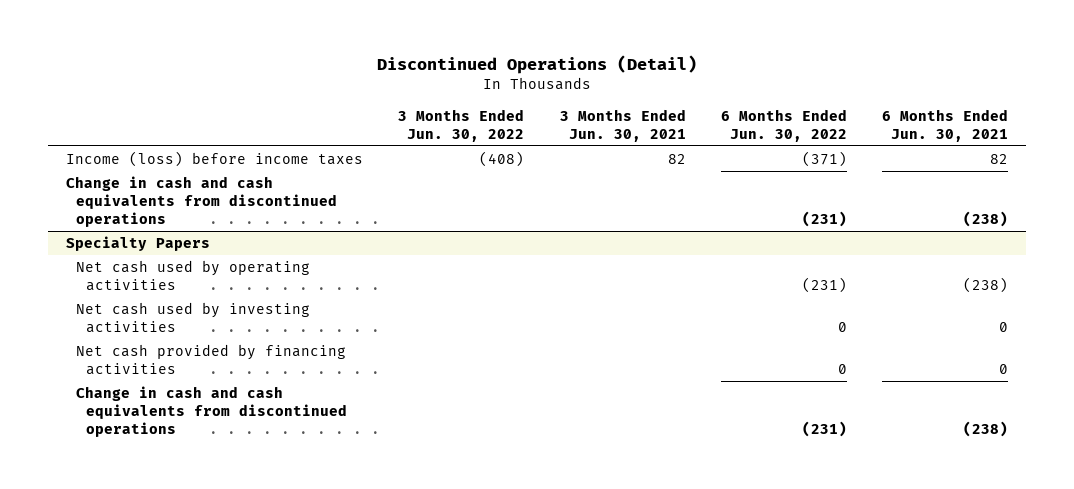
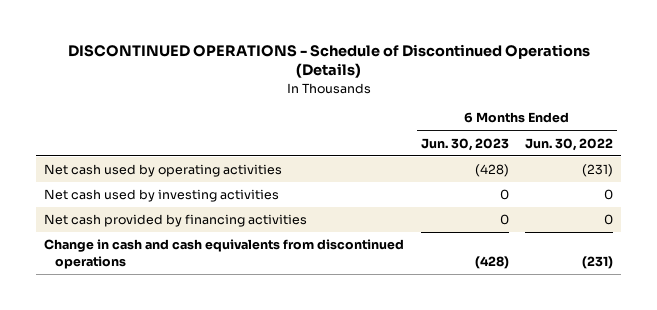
- Discontinued Operations (Detail)
+ DISCONTINUED OPERATIONS - Schedule of Discontinued Operations (Details)
- | 3 Months Ended Jun. 30, 2022 | 3 Months Ended Jun. 30, 2021 | 6 Months Ended Jun. 30, 2022 | 6 Months Ended Jun. 30, 2021
+ | 6 Months Ended Jun. 30, 2023 | 6 Months Ended Jun. 30, 2022
- Income (loss) before income taxes | (408) | 82 | (371) | 82
- Change in cash and cash equivalents from discontinued operations | | | (231) | (238)
- Specialty Papers

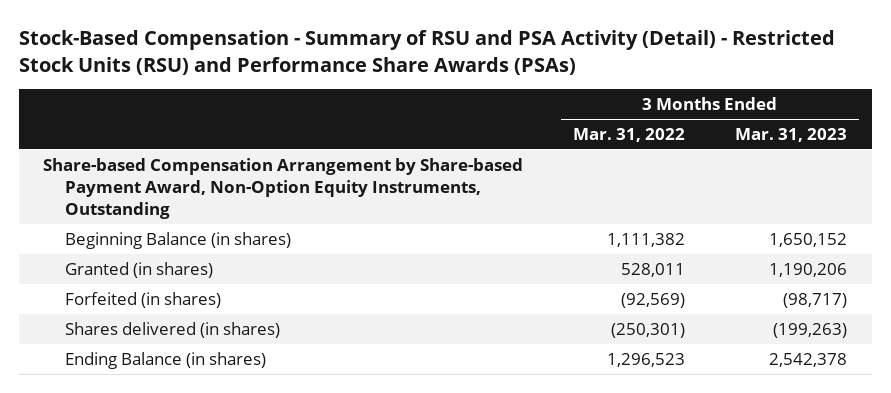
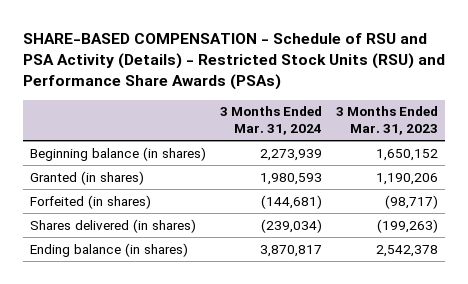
- Stock-Based Compensation - Summary of RSU and PSA Activity (Detail) - Restricted Stock Units (RSU) and Performance Share Awards (PSAs)
+ SHARE-BASED COMPENSATION - Schedule of RSU and PSA Activity (Details) - Restricted Stock Units (RSU) and Performance Share Awards (PSAs)
- | 3 Months Ended Mar. 31, 2022 | 3 Months Ended Mar. 31, 2023
+ | 3 Months Ended Mar. 31, 2024 | 3 Months Ended Mar. 31, 2023
- Share-based Compensation Arrangement by Share-based Payment Award, Non-Option Equity Instruments, Outstanding
- Beginning Balance (in shares) | 1,111,382 | 1,650,152
+ Beginning balance (in shares) | 2,273,939 | 1,650,152
- Ending Balance (in shares) | 1,296,523 | 2,542,378
+ Ending balance (in shares) | 3,870,817 | 2,542,378

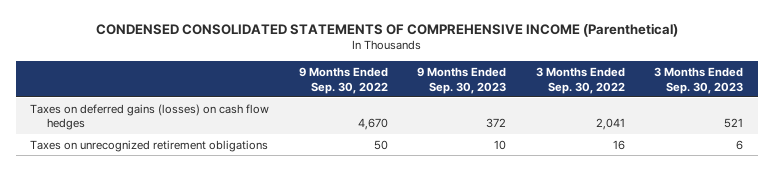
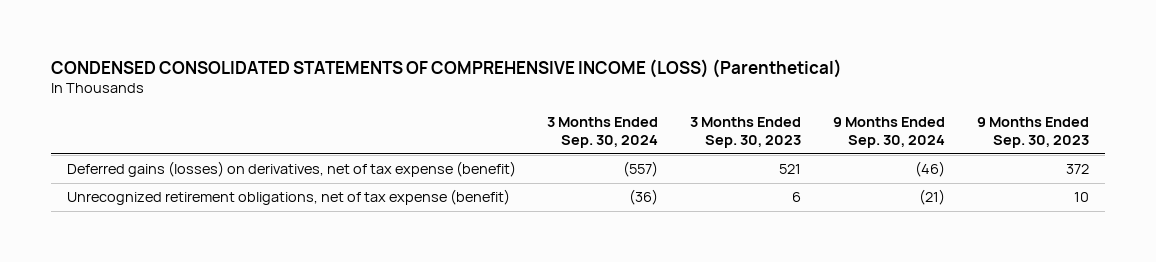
- CONDENSED CONSOLIDATED STATEMENTS OF COMPREHENSIVE INCOME (Parenthetical)
+ CONDENSED CONSOLIDATED STATEMENTS OF COMPREHENSIVE INCOME (LOSS) (Parenthetical)
- | 9 Months Ended Sep. 30, 2022 | 9 Months Ended Sep. 30, 2023 | 3 Months Ended Sep. 30, 2022 | 3 Months Ended Sep. 30, 2023
+ | 3 Months Ended Sep. 30, 2024 | 3 Months Ended Sep. 30, 2023 | 9 Months Ended Sep. 30, 2024 | 9 Months Ended Sep. 30, 2023
- Taxes on deferred gains (losses) on cash flow hedges | 4,670 | 372 | 2,041 | 521
- Taxes on unrecognized retirement obligations | 50 | 10 | 16 | 6
+ Deferred gains (losses) on derivatives, net of tax expense (benefit) | (557) | 521 | (46) | 372
+ Unrecognized retirement obligations, net of tax expense (benefit) | (36) | 6 | (21) | 10

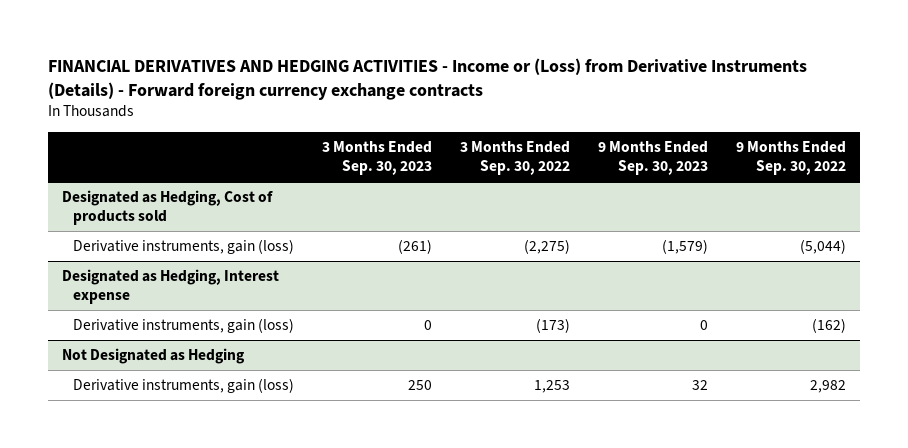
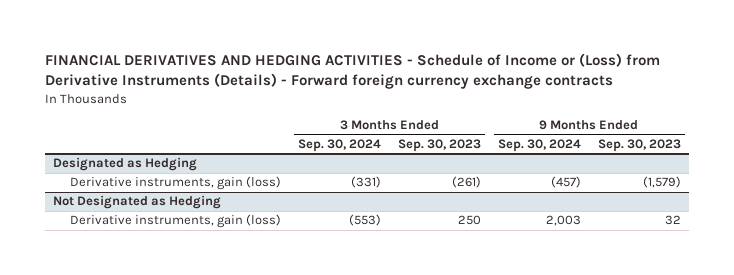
- FINANCIAL DERIVATIVES AND HEDGING ACTIVITIES - Income or (Loss) from Derivative Instruments (Details) - Forward foreign currency exchange contracts
+ FINANCIAL DERIVATIVES AND HEDGING ACTIVITIES - Schedule of Income or (Loss) from Derivative Instruments (Details) - Forward foreign currency exchange contracts
- | 3 Months Ended Sep. 30, 2023 | 3 Months Ended Sep. 30, 2022 | 9 Months Ended Sep. 30, 2023 | 9 Months Ended Sep. 30, 2022
+ | 3 Months Ended Sep. 30, 2024 | 3 Months Ended Sep. 30, 2023 | 9 Months Ended Sep. 30, 2024 | 9 Months Ended Sep. 30, 2023
- Designated as Hedging, Cost of products sold
+ Designated as Hedging
- Designated as Hedging, Interest expense
- Derivative instruments, gain (loss) | 0 | (173) | 0 | (162)

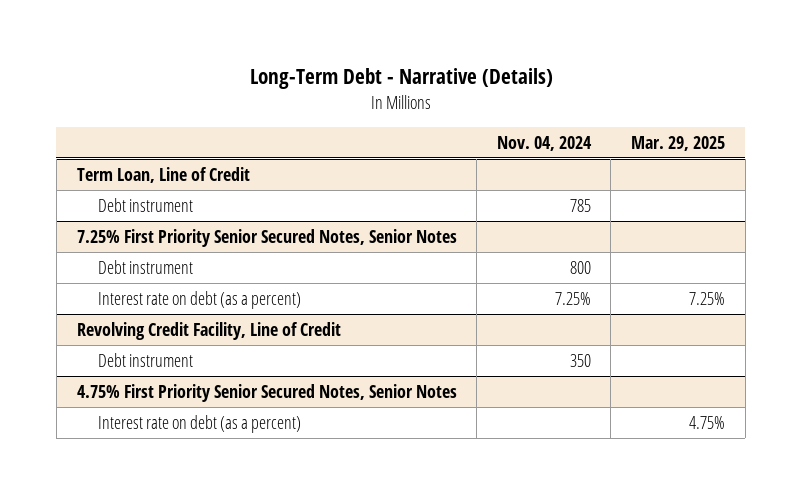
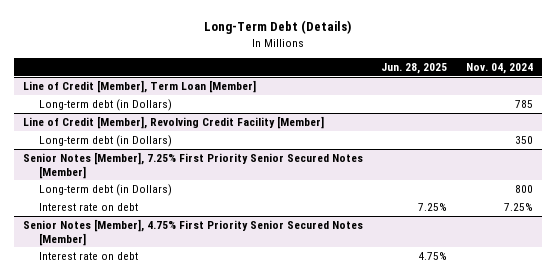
- Long-Term Debt - Narrative (Details)
+ Long-Term Debt (Details)
- | Nov. 04, 2024 | Mar. 29, 2025
+ | Jun. 28, 2025 | Nov. 04, 2024
- Term Loan, Line of Credit
- Debt instrument | 785 |
- 7.25% First Priority Senior Secured Notes, Senior Notes
- Debt instrument | 800 |
- Interest rate on debt (as a percent) | 7.25% | 7.25%
- Revolving Credit Facility, Line of Credit
- Debt instrument | 350 |
- 4.75% First Priority Senior Secured Notes, Senior Notes
- Interest rate on debt (as a percent) | | 4.75%
+ Line of Credit [Member], Term Loan [Member]
+ Long-term debt (in Dollars) | | 785
+ Line of Credit [Member], Revolving Credit Facility [Member]
+ Long-term debt (in Dollars) | | 350
+ Senior Notes [Member], 7.25% First Priority Senior Secured Notes [Member]
+ Long-term debt (in Dollars) | | 800
+ Interest rate on debt | 7.25% | 7.25%
+ Senior Notes [Member], 4.75% First Priority Senior Secured Notes [Member]
+ Interest rate on debt | 4.75% |

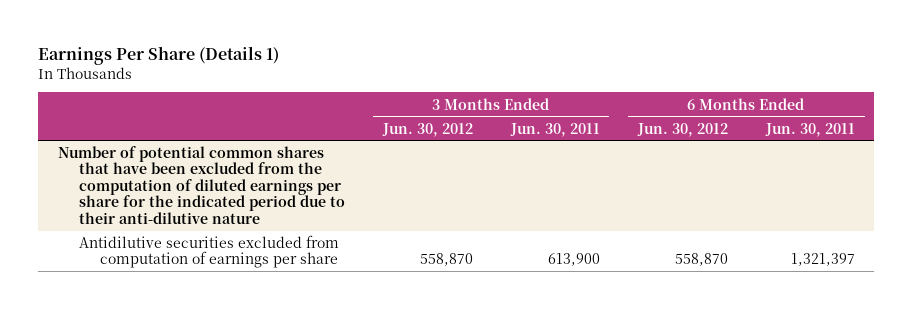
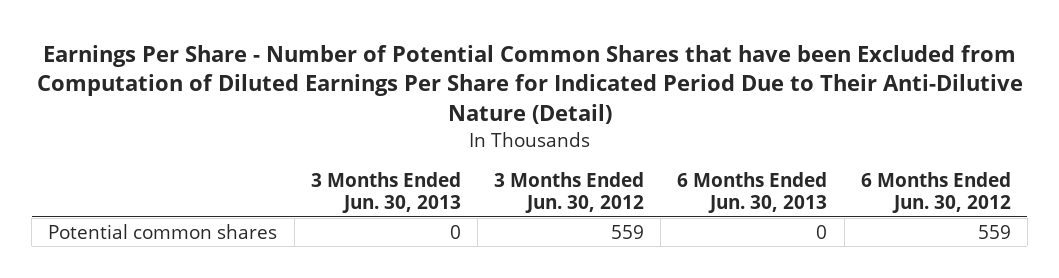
- Earnings Per Share (Details 1)
+ Earnings Per Share - Number of Potential Common Shares that have been Excluded from Computation of Diluted Earnings Per Share for Indicated Period Due to Their Anti-Dilutive Nature (Detail)
- | 3 Months Ended Jun. 30, 2012 | 3 Months Ended Jun. 30, 2011 | 6 Months Ended Jun. 30, 2012 | 6 Months Ended Jun. 30, 2011
+ | 3 Months Ended Jun. 30, 2013 | 3 Months Ended Jun. 30, 2012 | 6 Months Ended Jun. 30, 2013 | 6 Months Ended Jun. 30, 2012
- Number of potential common shares that have been excluded from the computation of diluted earnings per share for the indicated period due to their anti-dilutive nature
- Antidilutive securities excluded from computation of earnings per share | 558,870 | 613,900 | 558,870 | 1,321,397
+ Potential common shares | 0 | 559 | 0 | 559

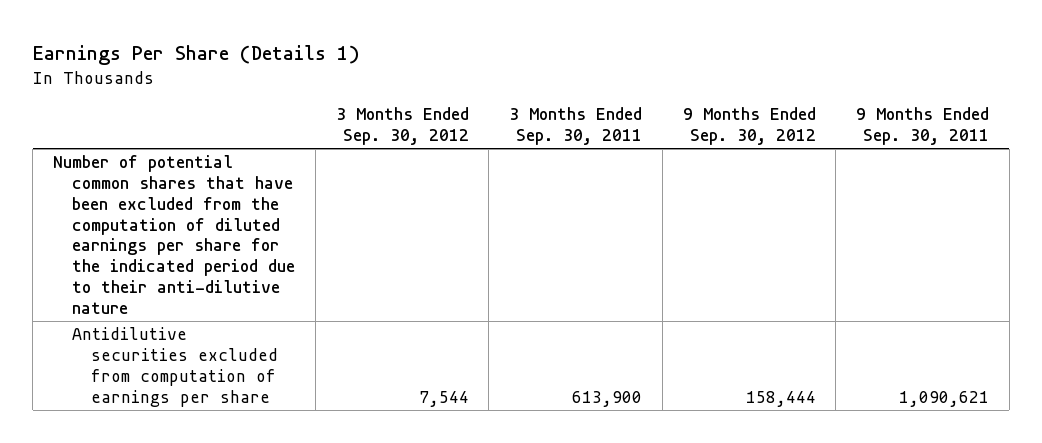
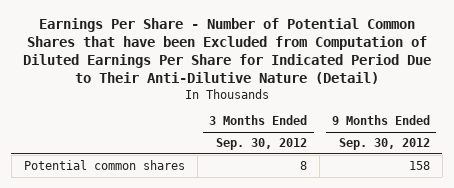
- Earnings Per Share (Details 1)
+ Earnings Per Share - Number of Potential Common Shares that have been Excluded from Computation of Diluted Earnings Per Share for Indicated Period Due to Their Anti-Dilutive Nature (Detail)
- | 3 Months Ended Sep. 30, 2012 | 3 Months Ended Sep. 30, 2011 | 9 Months Ended Sep. 30, 2012 | 9 Months Ended Sep. 30, 2011
+ | 3 Months Ended Sep. 30, 2012 | 9 Months Ended Sep. 30, 2012
- Number of potential common shares that have been excluded from the computation of diluted earnings per share for the indicated period due to their anti-dilutive nature
- Antidilutive securities excluded from computation of earnings per share | 7,544 | 613,900 | 158,444 | 1,090,621
+ Potential common shares | 8 | 158

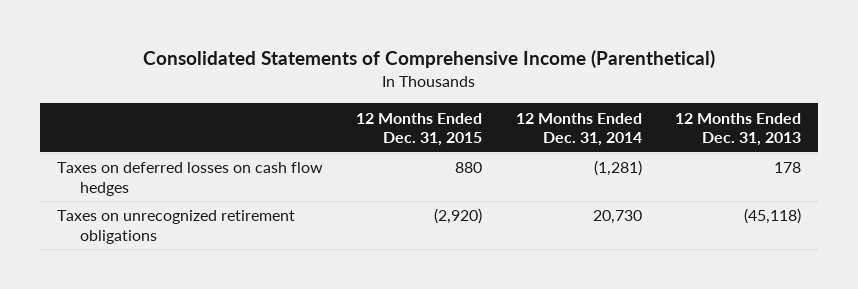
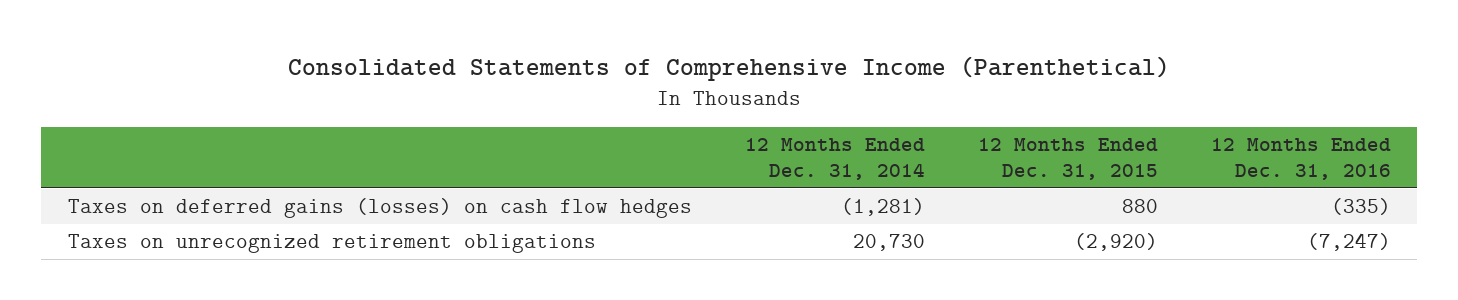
- | 12 Months Ended Dec. 31, 2015 | 12 Months Ended Dec. 31, 2014 | 12 Months Ended Dec. 31, 2013
+ | 12 Months Ended Dec. 31, 2014 | 12 Months Ended Dec. 31, 2015 | 12 Months Ended Dec. 31, 2016
- Taxes on deferred losses on cash flow hedges | 880 | (1,281) | 178
+ Taxes on deferred gains (losses) on cash flow hedges | (1,281) | 880 | (335)

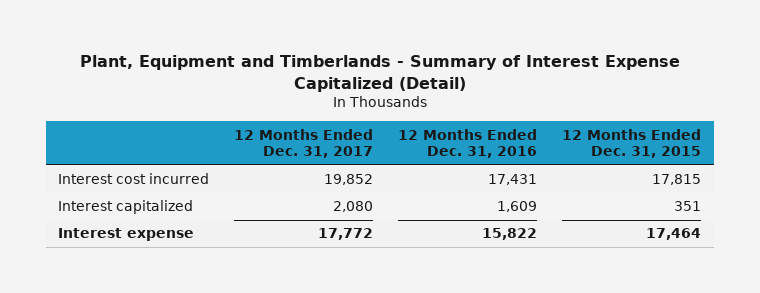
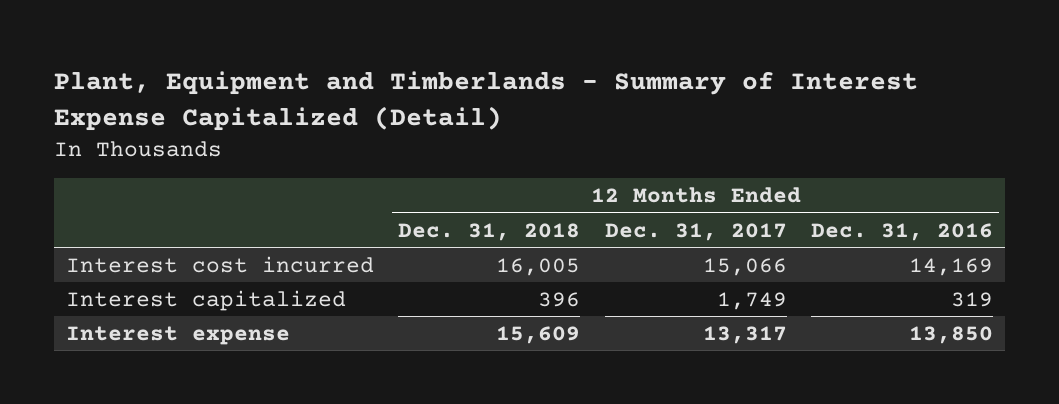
- | 12 Months Ended Dec. 31, 2017 | 12 Months Ended Dec. 31, 2016 | 12 Months Ended Dec. 31, 2015
+ | 12 Months Ended Dec. 31, 2018 | 12 Months Ended Dec. 31, 2017 | 12 Months Ended Dec. 31, 2016
- Interest cost incurred | 19,852 | 17,431 | 17,815
- Interest capitalized | 2,080 | 1,609 | 351
- Interest expense | 17,772 | 15,822 | 17,464
+ Interest cost incurred | 16,005 | 15,066 | 14,169
+ Interest capitalized | 396 | 1,749 | 319
+ Interest expense | 15,609 | 13,317 | 13,850

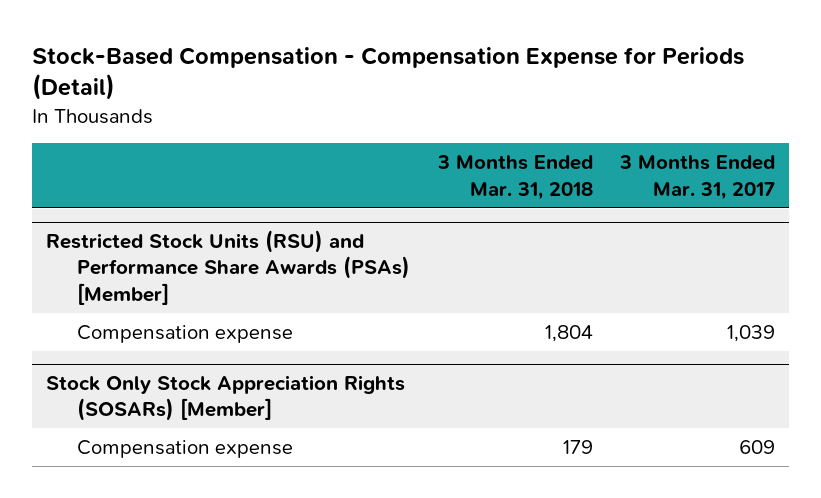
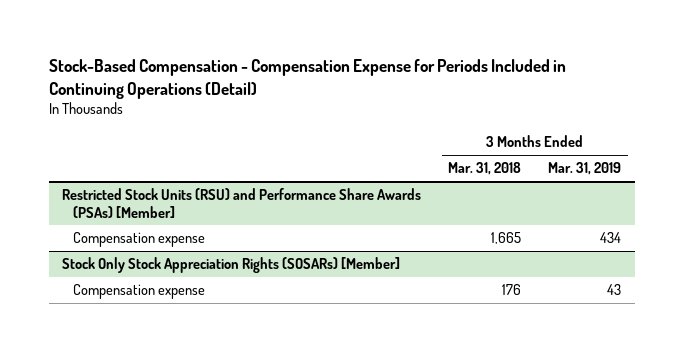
- Stock-Based Compensation - Compensation Expense for Periods (Detail)
+ Stock-Based Compensation - Compensation Expense for Periods Included in Continuing Operations (Detail)
- | 3 Months Ended Mar. 31, 2018 | 3 Months Ended Mar. 31, 2017
+ | 3 Months Ended Mar. 31, 2018 | 3 Months Ended Mar. 31, 2019
@ Restricted Stock Units (RSU) and Performance Share Awards (PSAs) [Member]
- Compensation expense | 1,804 | 1,039
+ Compensation expense | 1,665 | 434
@ Stock Only Stock Appreciation Rights (SOSARs) [Member]
- Compensation expense | 179 | 609
+ Compensation expense | 176 | 43

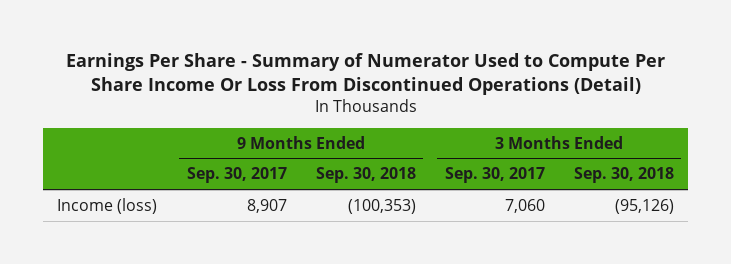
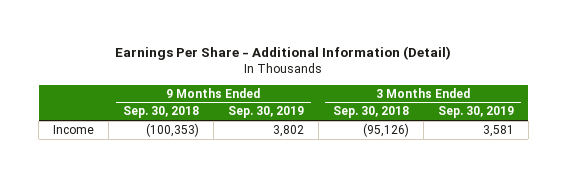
- Earnings Per Share - Summary of Numerator Used to Compute Per Share Income Or Loss From Discontinued Operations (Detail)
+ Earnings Per Share - Additional Information (Detail)
- | 9 Months Ended Sep. 30, 2017 | 9 Months Ended Sep. 30, 2018 | 3 Months Ended Sep. 30, 2017 | 3 Months Ended Sep. 30, 2018
+ | 9 Months Ended Sep. 30, 2018 | 9 Months Ended Sep. 30, 2019 | 3 Months Ended Sep. 30, 2018 | 3 Months Ended Sep. 30, 2019
- Income (loss) | 8,907 | (100,353) | 7,060 | (95,126)
+ Income | (100,353) | 3,802 | (95,126) | 3,581

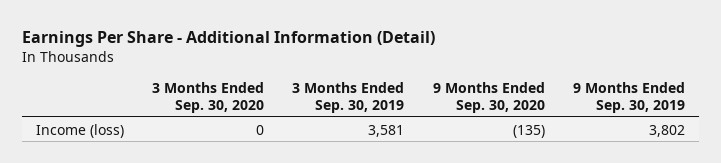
- | 9 Months Ended Sep. 30, 2018 | 9 Months Ended Sep. 30, 2019 | 3 Months Ended Sep. 30, 2018 | 3 Months Ended Sep. 30, 2019
+ | 3 Months Ended Sep. 30, 2020 | 3 Months Ended Sep. 30, 2019 | 9 Months Ended Sep. 30, 2020 | 9 Months Ended Sep. 30, 2019
- Income | (100,353) | 3,802 | (95,126) | 3,581
+ Income (loss) | 0 | 3,581 | (135) | 3,802

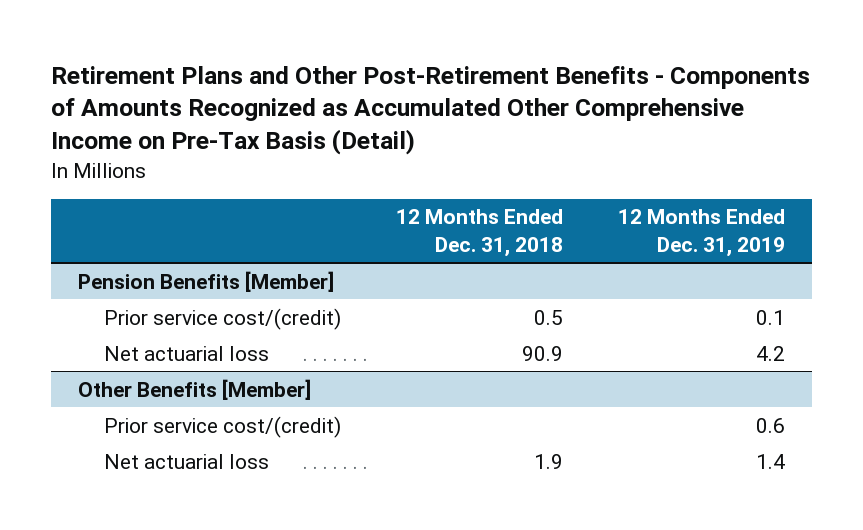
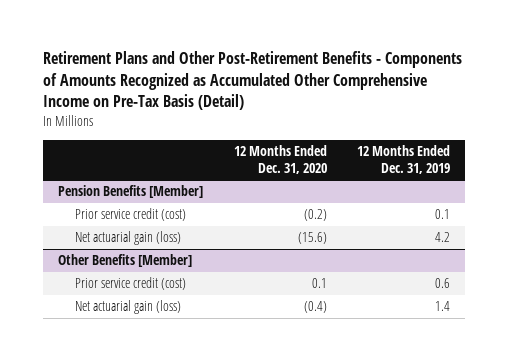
- | 12 Months Ended Dec. 31, 2018 | 12 Months Ended Dec. 31, 2019
+ | 12 Months Ended Dec. 31, 2020 | 12 Months Ended Dec. 31, 2019
@ Pension Benefits [Member]
- Prior service cost/(credit) | 0.5 | 0.1
- Net actuarial loss | 90.9 | 4.2
+ Prior service credit (cost) | (0.2) | 0.1
+ Net actuarial gain (loss) | (15.6) | 4.2
@ Other Benefits [Member]
- Prior service cost/(credit) | | 0.6
- Net actuarial loss | 1.9 | 1.4
+ Prior service credit (cost) | 0.1 | 0.6
+ Net actuarial gain (loss) | (0.4) | 1.4

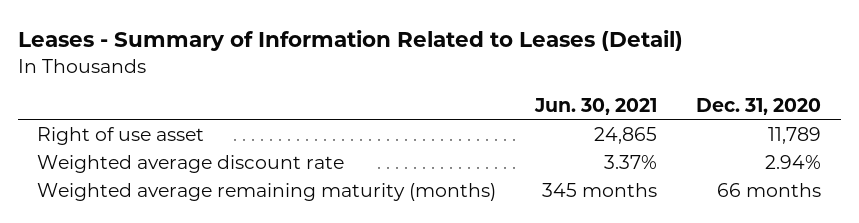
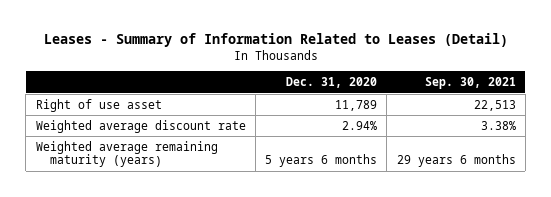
- | Jun. 30, 2021 | Dec. 31, 2020
+ | Dec. 31, 2020 | Sep. 30, 2021
- Weighted average remaining maturity (months) | 345 months | 66 months
+ Weighted average remaining maturity (years) | 5 years 6 months | 29 years 6 months

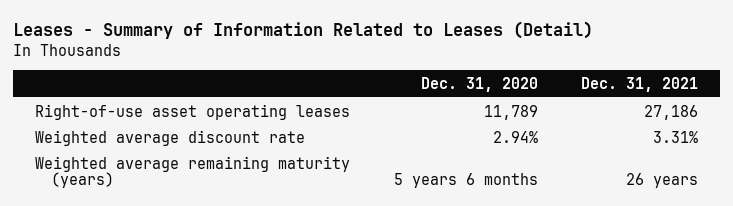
- | Dec. 31, 2020 | Sep. 30, 2021
+ | Dec. 31, 2020 | Dec. 31, 2021
- Right of use asset | 11,789 | 22,513
+ Right-of-use asset operating leases | 11,789 | 27,186

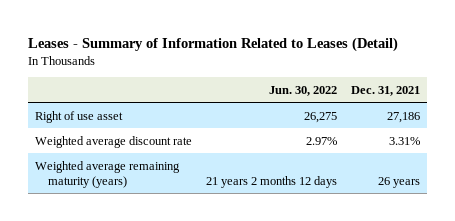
- | Dec. 31, 2020 | Dec. 31, 2021
+ | Jun. 30, 2022 | Dec. 31, 2021
- Right-of-use asset operating leases | 11,789 | 27,186
+ Right of use asset | 26,275 | 27,186

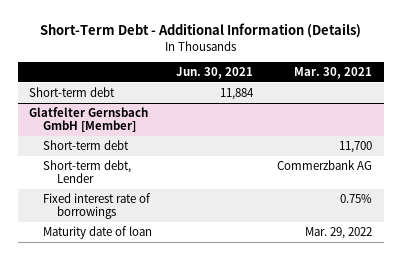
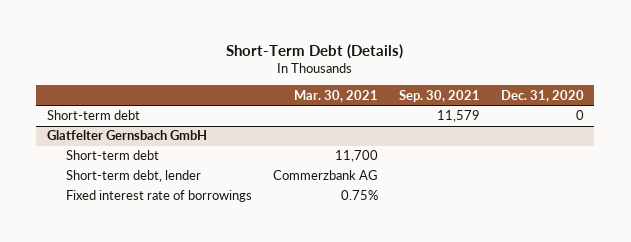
- Short-Term Debt - Additional Information (Details)
+ Short-Term Debt (Details)
- | Jun. 30, 2021 | Mar. 30, 2021
+ | Mar. 30, 2021 | Sep. 30, 2021 | Dec. 31, 2020
- Glatfelter Gernsbach GmbH [Member]
+ Glatfelter Gernsbach GmbH
- Short-term debt, Lender | | Commerzbank AG
+ Short-term debt, lender | Commerzbank AG | |
- Maturity date of loan | | Mar. 29, 2022

